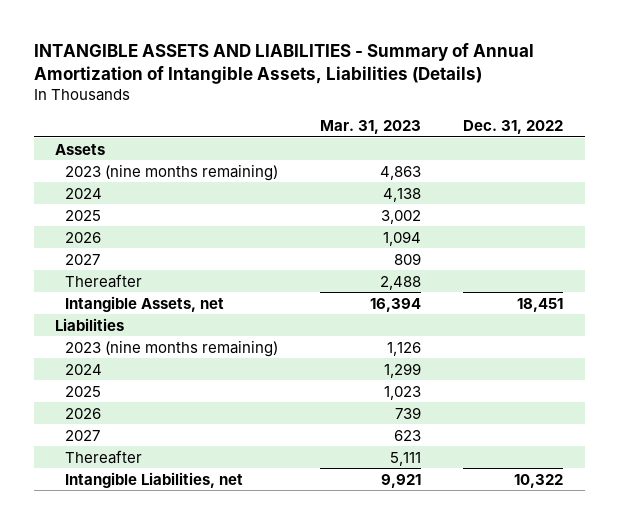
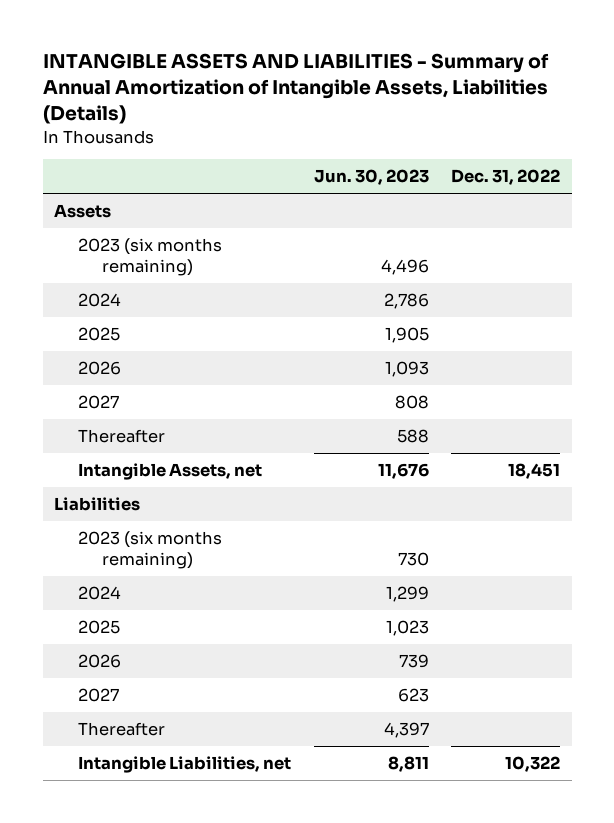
- | Mar. 31, 2023 | Dec. 31, 2022
+ | Jun. 30, 2023 | Dec. 31, 2022
- 2023 (nine months remaining) | 4,863 |
+ 2023 (six months remaining) | 4,496 |
- 2023 (nine months remaining) | 1,126 |
+ 2023 (six months remaining) | 730 |

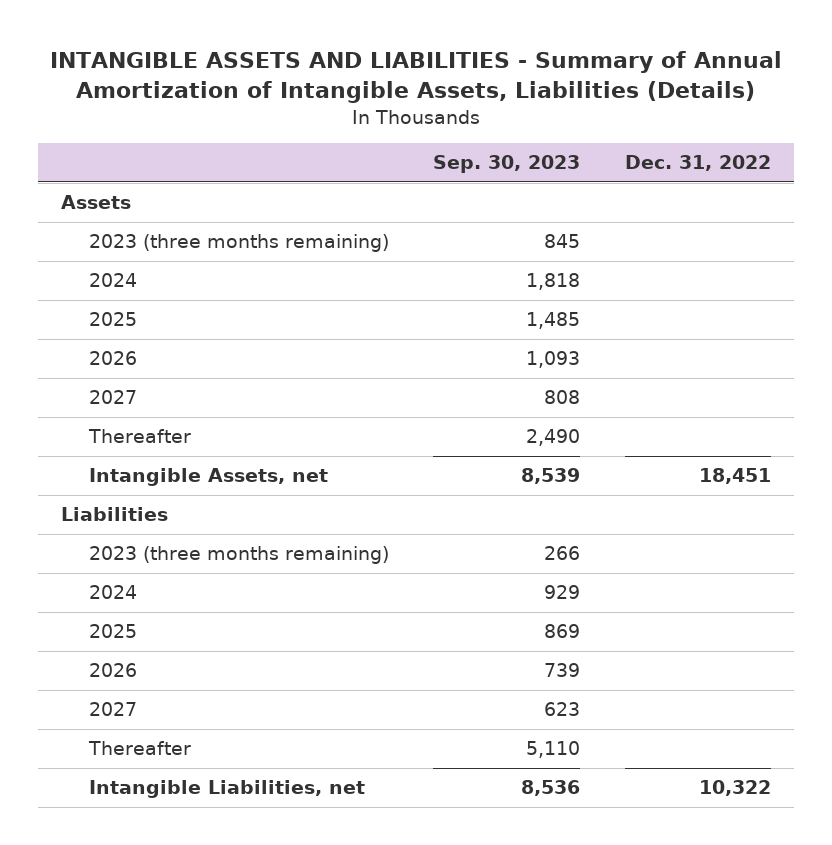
- | Jun. 30, 2023 | Dec. 31, 2022
+ | Sep. 30, 2023 | Dec. 31, 2022
- 2023 (six months remaining) | 4,496 |
+ 2023 (three months remaining) | 845 |
- 2023 (six months remaining) | 730 |
+ 2023 (three months remaining) | 266 |

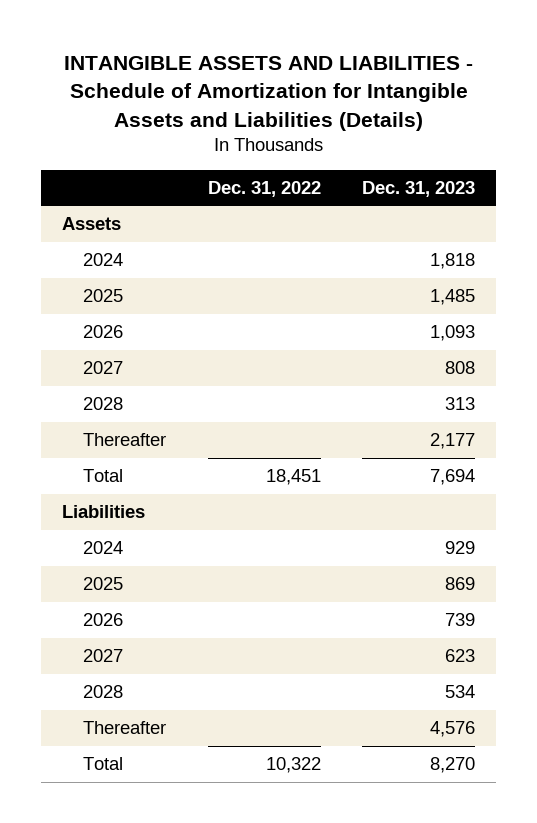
- INTANGIBLE ASSETS AND LIABILITIES - Summary of Annual Amortization of Intangible Assets, Liabilities (Details)
+ INTANGIBLE ASSETS AND LIABILITIES - Schedule of Amortization for Intangible Assets and Liabilities (Details)
- | Sep. 30, 2023 | Dec. 31, 2022
+ | Dec. 31, 2022 | Dec. 31, 2023
- 2023 (three months remaining) | 845 |
+ 2028 | | 313
- Intangible Assets, net | 8,539 | 18,451
+ Total | 18,451 | 7,694
- 2023 (three months remaining) | 266 |
+ 2028 | | 534
- Intangible Liabilities, net | 8,536 | 10,322
+ Total | 10,322 | 8,270

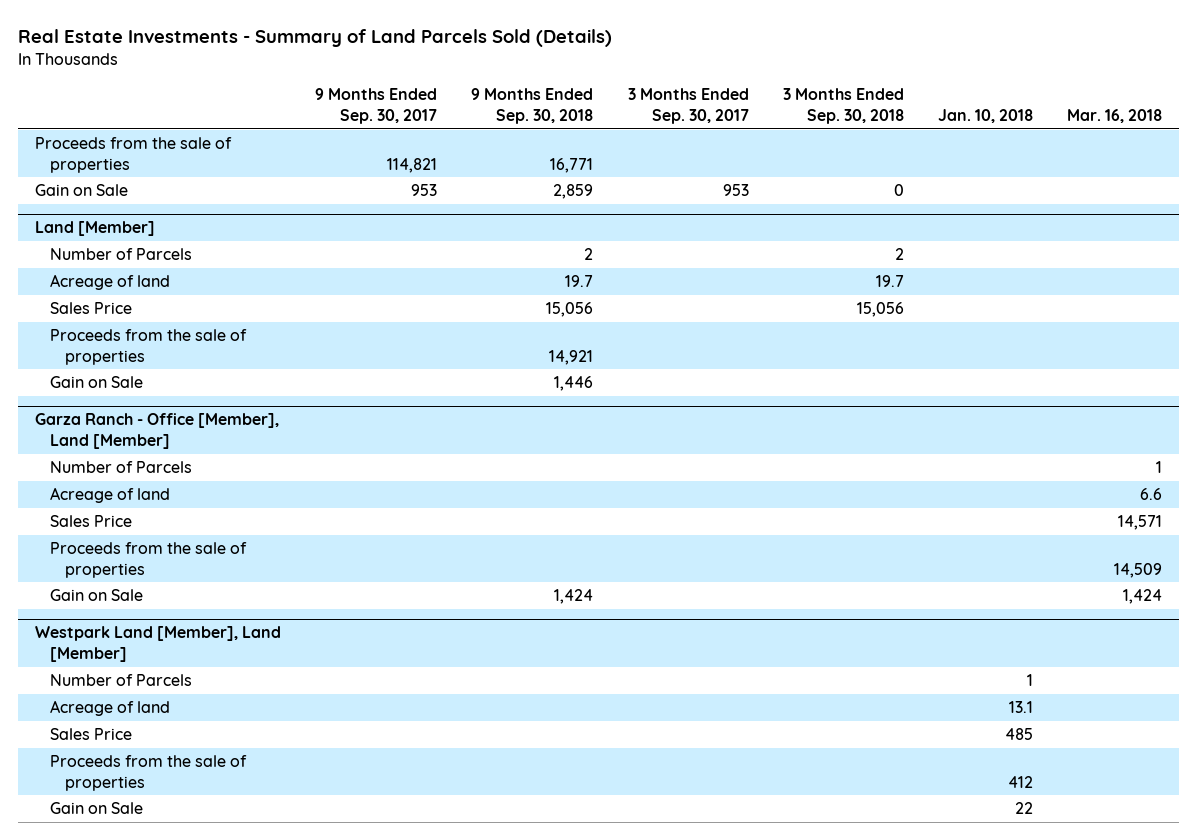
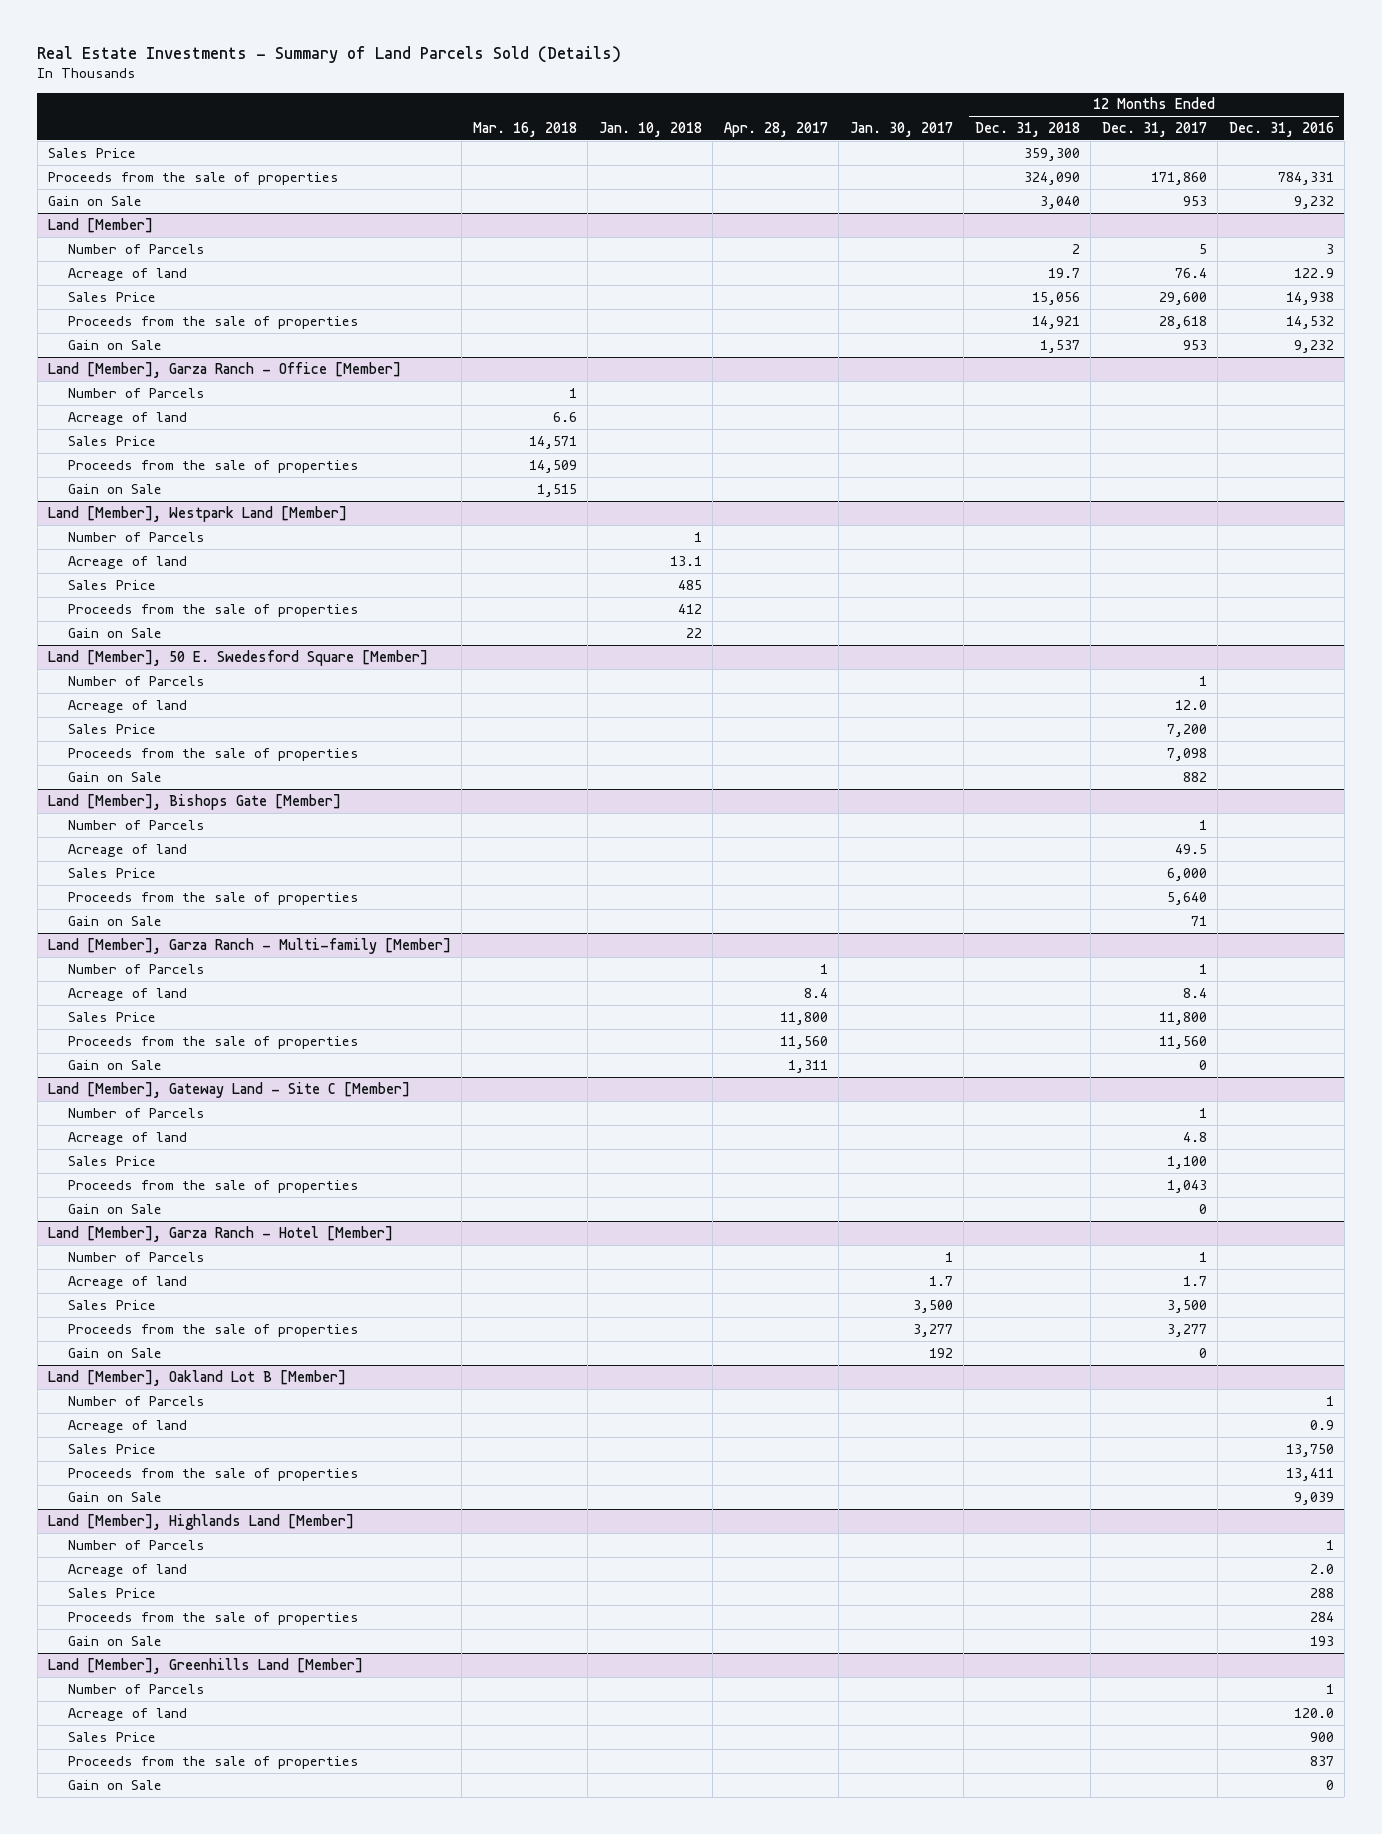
- | 9 Months Ended Sep. 30, 2017 | 9 Months Ended Sep. 30, 2018 | 3 Months Ended Sep. 30, 2017 | 3 Months Ended Sep. 30, 2018 | Jan. 10, 2018 | Mar. 16, 2018
+ | Mar. 16, 2018 | Jan. 10, 2018 | Apr. 28, 2017 | Jan. 30, 2017 | 12 Months Ended Dec. 31, 2018 | 12 Months Ended Dec. 31, 2017 | 12 Months Ended Dec. 31, 2016
+ Sales Price | | | | | 359,300 | |
- Garza Ranch - Office [Member], Land [Member]
+ Land [Member], Garza Ranch - Office [Member]
- Gain on Sale | | 1,424 | | | | 1,424
- Westpark Land [Member], Land [Member]
+ Gain on Sale | 1,515 | | | | | |
+ Land [Member], Westpark Land [Member]
+ Land [Member], 50 E. Swedesford Square [Member]
+ Number of Parcels | | | | | | 1 |
+ Acreage of land | | | | | | 12.0 |
+ Sales Price | | | | | | 7,200 |
+ Proceeds from the sale of properties | | | | | | 7,098 |
+ Gain on Sale | | | | | | 882 |
+ Land [Member], Bishops Gate [Member]
+ Number of Parcels | | | | | | 1 |
+ Acreage of land | | | | | | 49.5 |
+ Sales Price | | | | | | 6,000 |
+ Proceeds from the sale of properties | | | | | | 5,640 |
+ Gain on Sale | | | | | | 71 |
+ Land [Member], Garza Ranch - Multi-family [Member]
+ Number of Parcels | | | 1 | | | 1 |
+ Acreage of land | | | 8.4 | | | 8.4 |
+ Sales Price | | | 11,800 | | | 11,800 |
+ Proceeds from the sale of properties | | | 11,560 | | | 11,560 |
+ Gain on Sale | | | 1,311 | | | 0 |
+ Land [Member], Gateway Land - Site C [Member]
+ Number of Parcels | | | | | | 1 |
+ Acreage of land | | | | | | 4.8 |
+ Sales Price | | | | | | 1,100 |
+ Proceeds from the sale of properties | | | | | | 1,043 |
+ Gain on Sale | | | | | | 0 |
+ Land [Member], Garza Ranch - Hotel [Member]
+ Number of Parcels | | | | 1 | | 1 |
+ Acreage of land | | | | 1.7 | | 1.7 |
+ Sales Price | | | | 3,500 | | 3,500 |
+ Proceeds from the sale of properties | | | | 3,277 | | 3,277 |
+ Gain on Sale | | | | 192 | | 0 |
+ Land [Member], Oakland Lot B [Member]
+ Number of Parcels | | | | | | | 1
+ Acreage of land | | | | | | | 0.9
+ Sales Price | | | | | | | 13,750
+ Proceeds from the sale of properties | | | | | | | 13,411
+ Gain on Sale | | | | | | | 9,039
+ Land [Member], Highlands Land [Member]
+ Number of Parcels | | | | | | | 1
+ Acreage of land | | | | | | | 2.0
+ Sales Price | | | | | | | 288
+ Proceeds from the sale of properties | | | | | | | 284
+ Gain on Sale | | | | | | | 193
+ Land [Member], Greenhills Land [Member]
+ Number of Parcels | | | | | | | 1
+ Acreage of land | | | | | | | 120.0
+ Sales Price | | | | | | | 900
+ Proceeds from the sale of properties | | | | | | | 837
+ Gain on Sale | | | | | | | 0

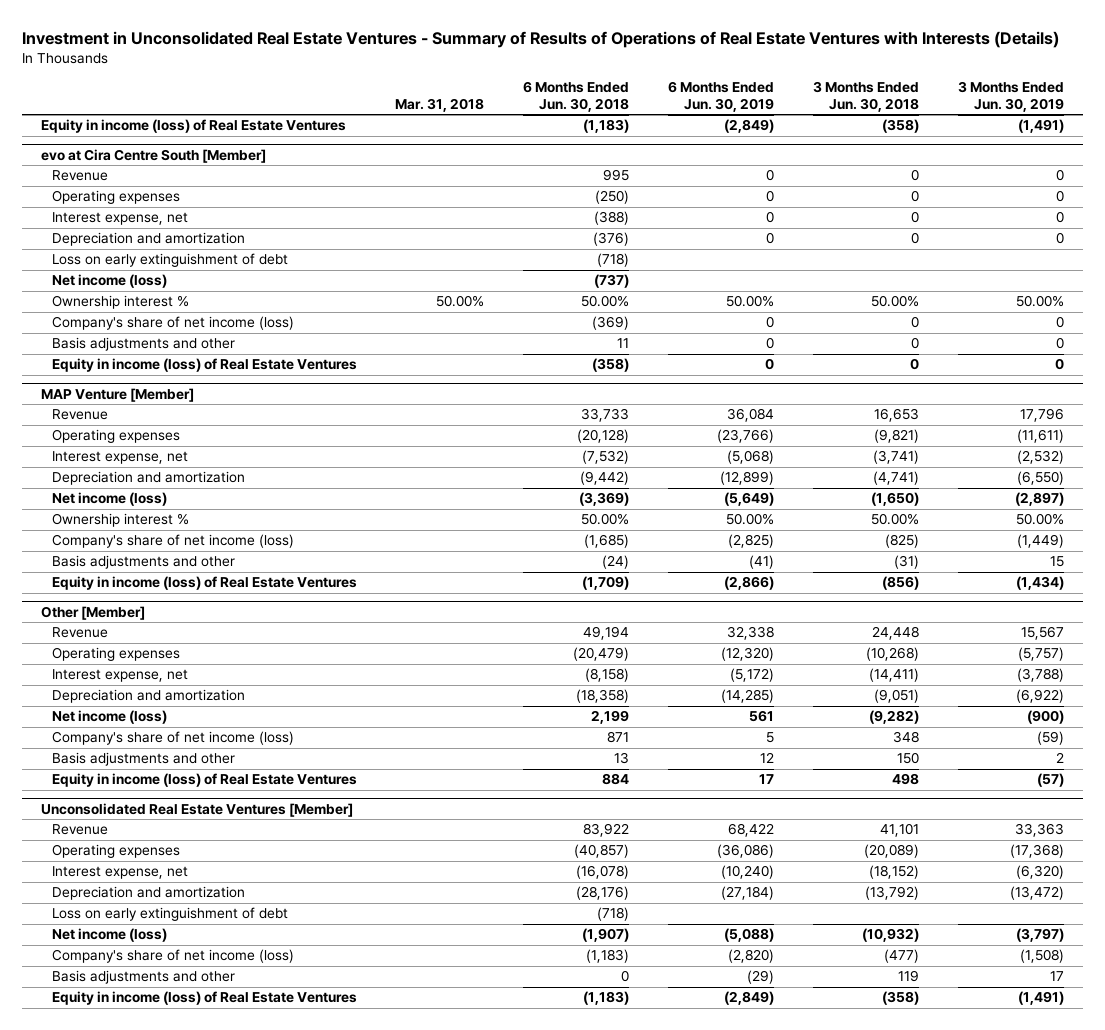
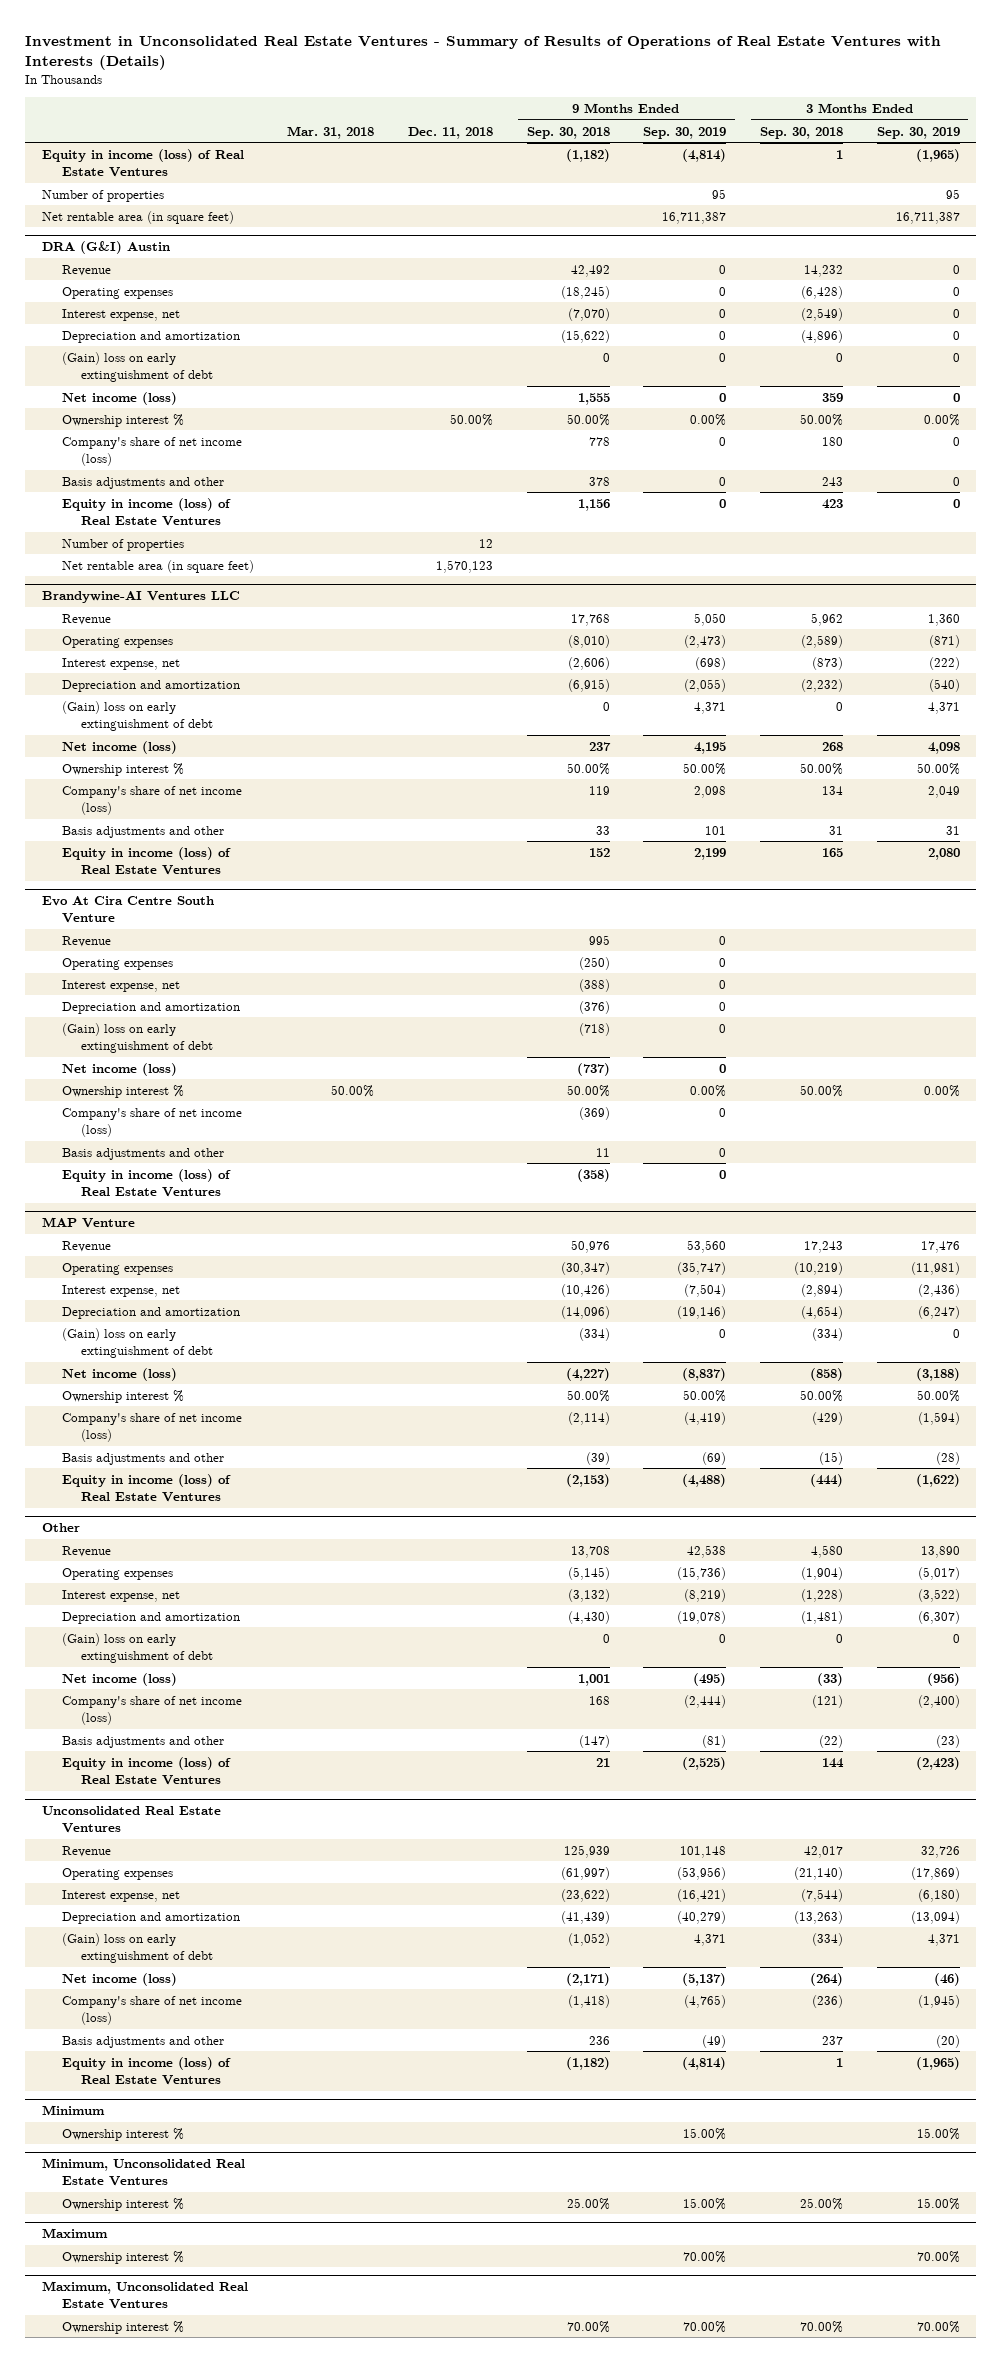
- | Mar. 31, 2018 | 6 Months Ended Jun. 30, 2018 | 6 Months Ended Jun. 30, 2019 | 3 Months Ended Jun. 30, 2018 | 3 Months Ended Jun. 30, 2019
+ | Mar. 31, 2018 | Dec. 11, 2018 | 9 Months Ended Sep. 30, 2018 | 9 Months Ended Sep. 30, 2019 | 3 Months Ended Sep. 30, 2018 | 3 Months Ended Sep. 30, 2019
- evo at Cira Centre South [Member]
+ Number of properties | | | | 95 | | 95
+ Net rentable area (in square feet) | | | | 16,711,387 | | 16,711,387
+ DRA (G&I) Austin
+ Revenue | | | 42,492 | 0 | 14,232 | 0
+ Operating expenses | | | (18,245) | 0 | (6,428) | 0
+ Interest expense, net | | | (7,070) | 0 | (2,549) | 0
+ Depreciation and amortization | | | (15,622) | 0 | (4,896) | 0
+ (Gain) loss on early extinguishment of debt | | | 0 | 0 | 0 | 0
+ Net income (loss) | | | 1,555 | 0 | 359 | 0
+ Ownership interest % | | 50.00% | 50.00% | 0.00% | 50.00% | 0.00%
+ Company's share of net income (loss) | | | 778 | 0 | 180 | 0
+ Basis adjustments and other | | | 378 | 0 | 243 | 0
+ Equity in income (loss) of Real Estate Ventures | | | 1,156 | 0 | 423 | 0
+ Number of properties | | 12 | | | |
+ Net rentable area (in square feet) | | 1,570,123 | | | |
+ Brandywine-AI Ventures LLC
+ Revenue | | | 17,768 | 5,050 | 5,962 | 1,360
+ Operating expenses | | | (8,010) | (2,473) | (2,589) | (871)
+ Interest expense, net | | | (2,606) | (698) | (873) | (222)
+ Depreciation and amortization | | | (6,915) | (2,055) | (2,232) | (540)
+ (Gain) loss on early extinguishment of debt | | | 0 | 4,371 | 0 | 4,371
+ Net income (loss) | | | 237 | 4,195 | 268 | 4,098
+ Ownership interest % | | | 50.00% | 50.00% | 50.00% | 50.00%
+ Company's share of net income (loss) | | | 119 | 2,098 | 134 | 2,049
+ Basis adjustments and other | | | 33 | 101 | 31 | 31
+ Equity in income (loss) of Real Estate Ventures | | | 152 | 2,199 | 165 | 2,080
+ Evo At Cira Centre South Venture
- Loss on early extinguishment of debt | | (718) | | |
+ (Gain) loss on early extinguishment of debt | | | (718) | 0 | |
- MAP Venture [Member]
+ MAP Venture
+ (Gain) loss on early extinguishment of debt | | | (334) | 0 | (334) | 0
- Other [Member]
+ Other
+ (Gain) loss on early extinguishment of debt | | | 0 | 0 | 0 | 0
- Unconsolidated Real Estate Ventures [Member]
+ Unconsolidated Real Estate Ventures
- Loss on early extinguishment of debt | | (718) | | |
+ (Gain) loss on early extinguishment of debt | | | (1,052) | 4,371 | (334) | 4,371
+ Minimum
+ Ownership interest % | | | | 15.00% | | 15.00%
+ Minimum, Unconsolidated Real Estate Ventures
+ Ownership interest % | | | 25.00% | 15.00% | 25.00% | 15.00%
+ Maximum
+ Ownership interest % | | | | 70.00% | | 70.00%
+ Maximum, Unconsolidated Real Estate Ventures
+ Ownership interest % | | | 70.00% | 70.00% | 70.00% | 70.00%

